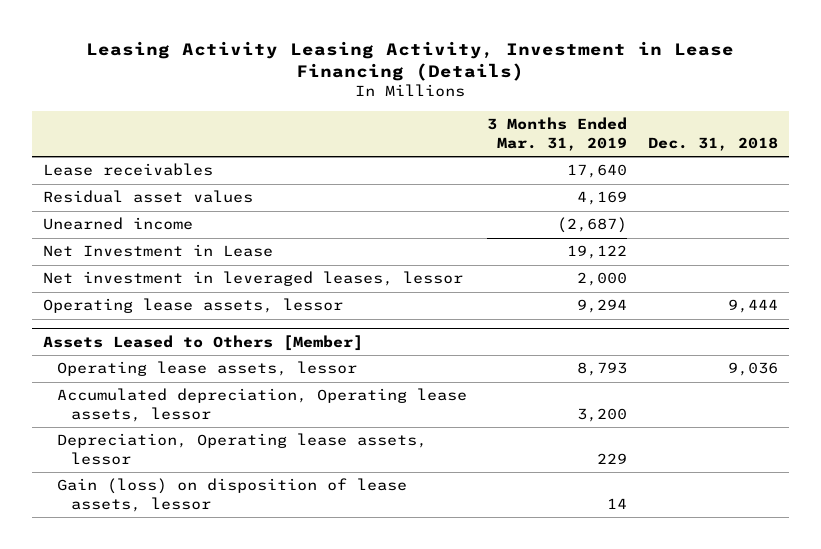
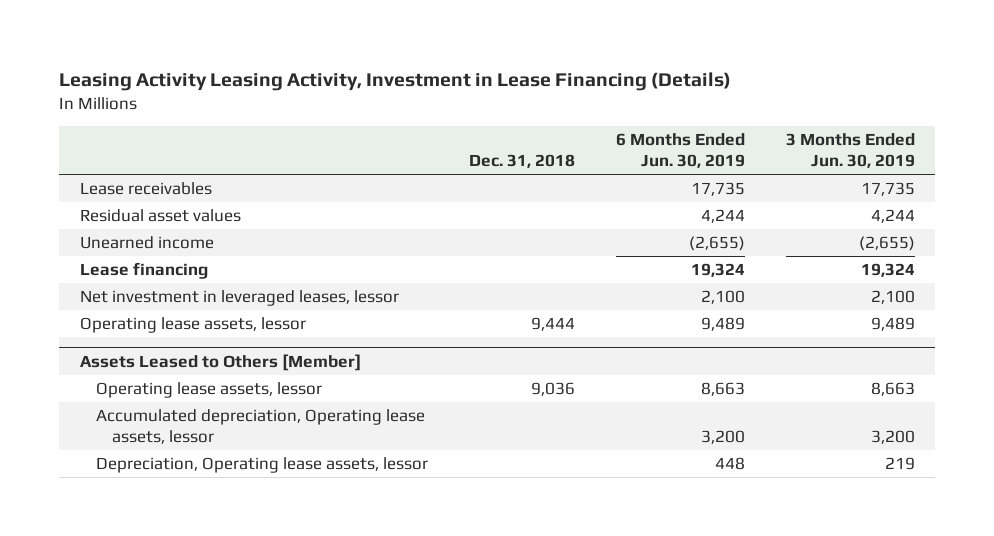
- | 3 Months Ended Mar. 31, 2019 | Dec. 31, 2018
+ | Dec. 31, 2018 | 6 Months Ended Jun. 30, 2019 | 3 Months Ended Jun. 30, 2019
- Net Investment in Lease | 19,122 |
+ Lease financing | | 19,324 | 19,324
@ Assets Leased to Others [Member]
- Gain (loss) on disposition of lease assets, lessor | 14 |

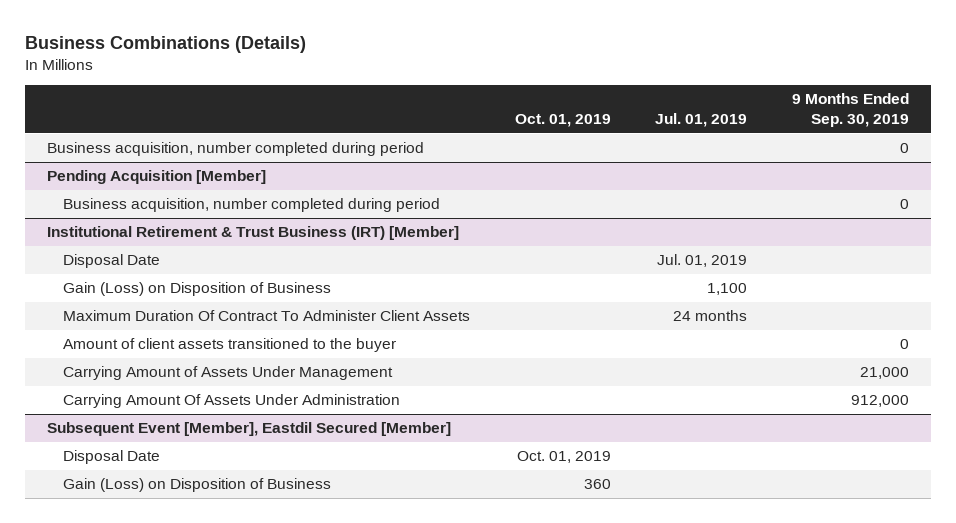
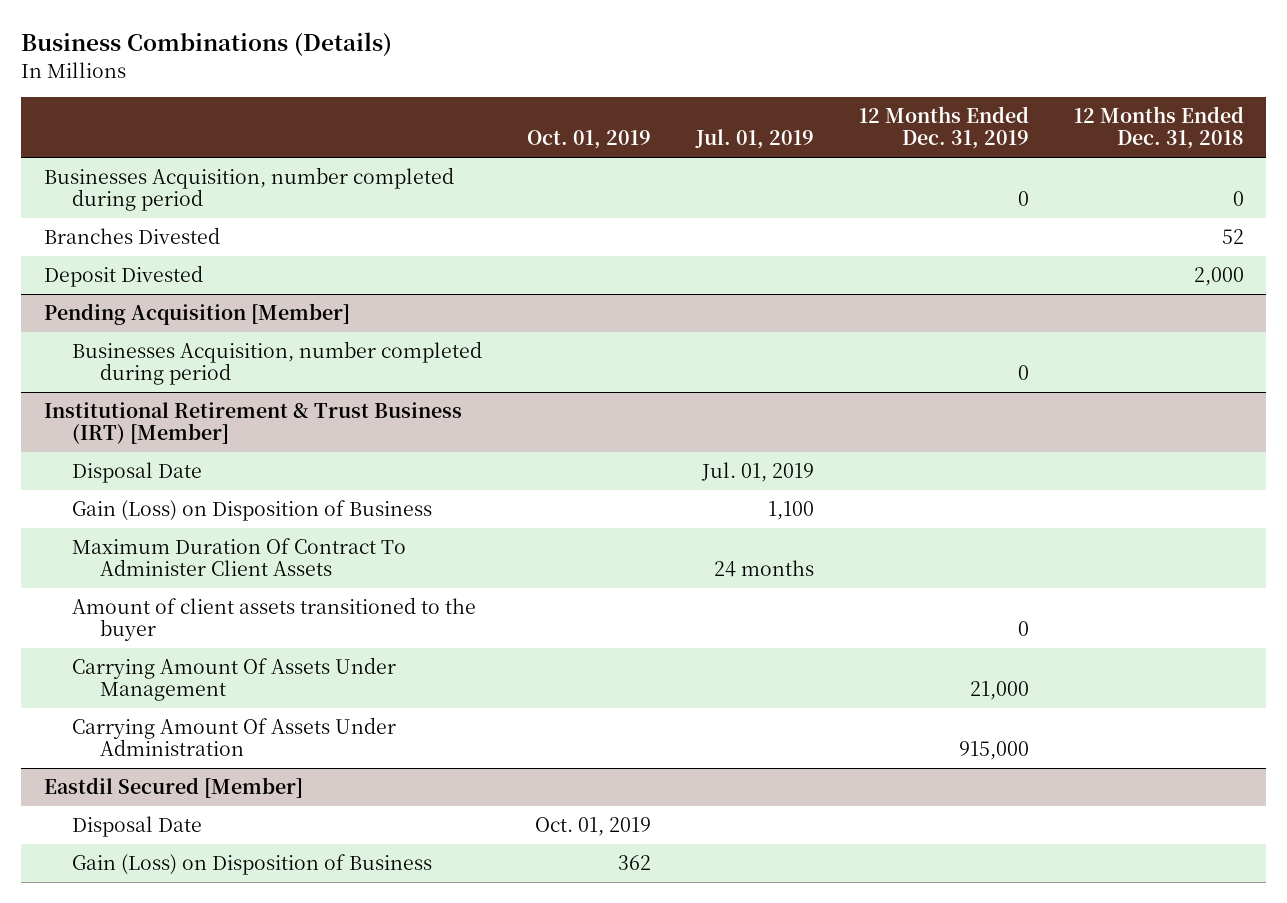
- | Oct. 01, 2019 | Jul. 01, 2019 | 9 Months Ended Sep. 30, 2019
+ | Oct. 01, 2019 | Jul. 01, 2019 | 12 Months Ended Dec. 31, 2019 | 12 Months Ended Dec. 31, 2018
- Business acquisition, number completed during period | | | 0
+ Businesses Acquisition, number completed during period | | | 0 | 0
+ Branches Divested | | | | 52
+ Deposit Divested | | | | 2,000
@ Pending Acquisition [Member]
- Business acquisition, number completed during period | | | 0
+ Businesses Acquisition, number completed during period | | | 0 |
@ Institutional Retirement & Trust Business (IRT) [Member]
- Carrying Amount of Assets Under Management | | | 21,000
+ Carrying Amount Of Assets Under Management | | | 21,000 |
- Subsequent Event [Member], Eastdil Secured [Member]
+ Eastdil Secured [Member]
- Gain (Loss) on Disposition of Business | 360 | |
+ Gain (Loss) on Disposition of Business | 362 | | |

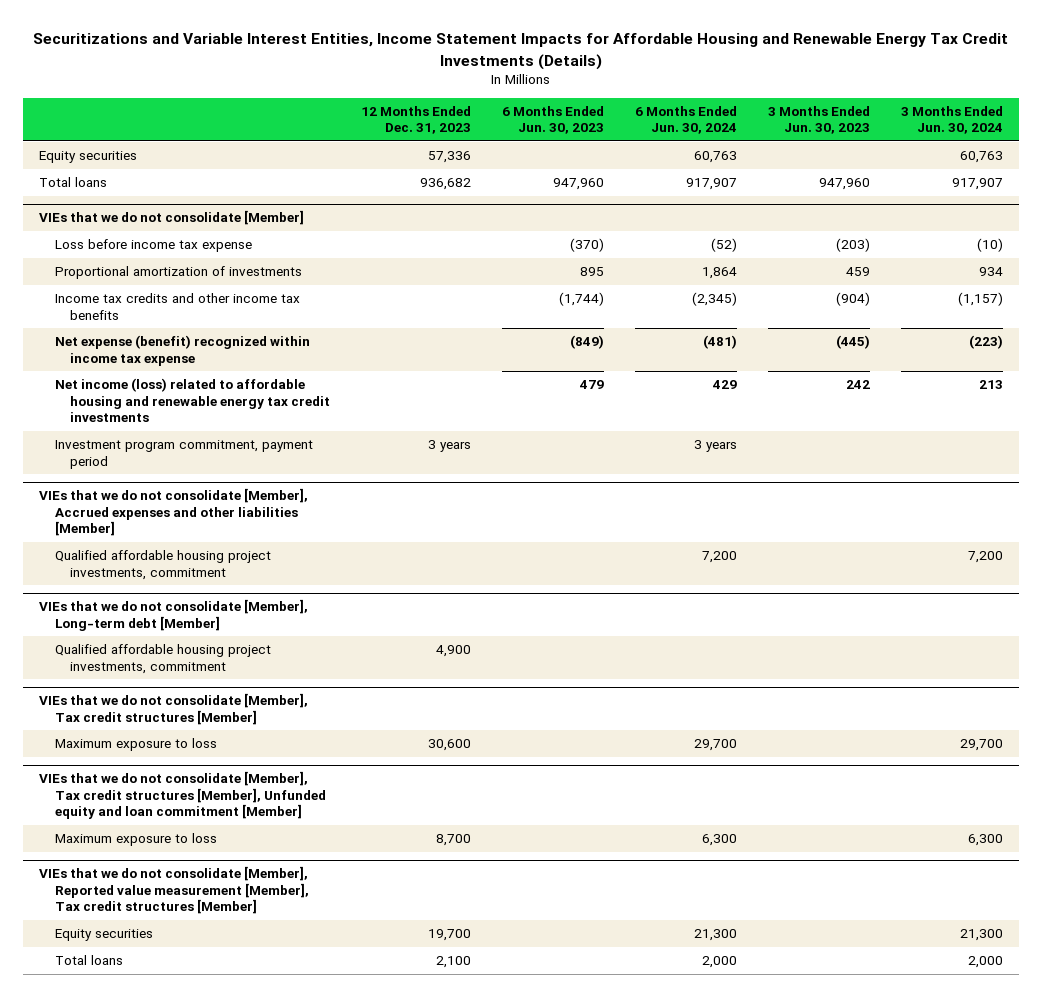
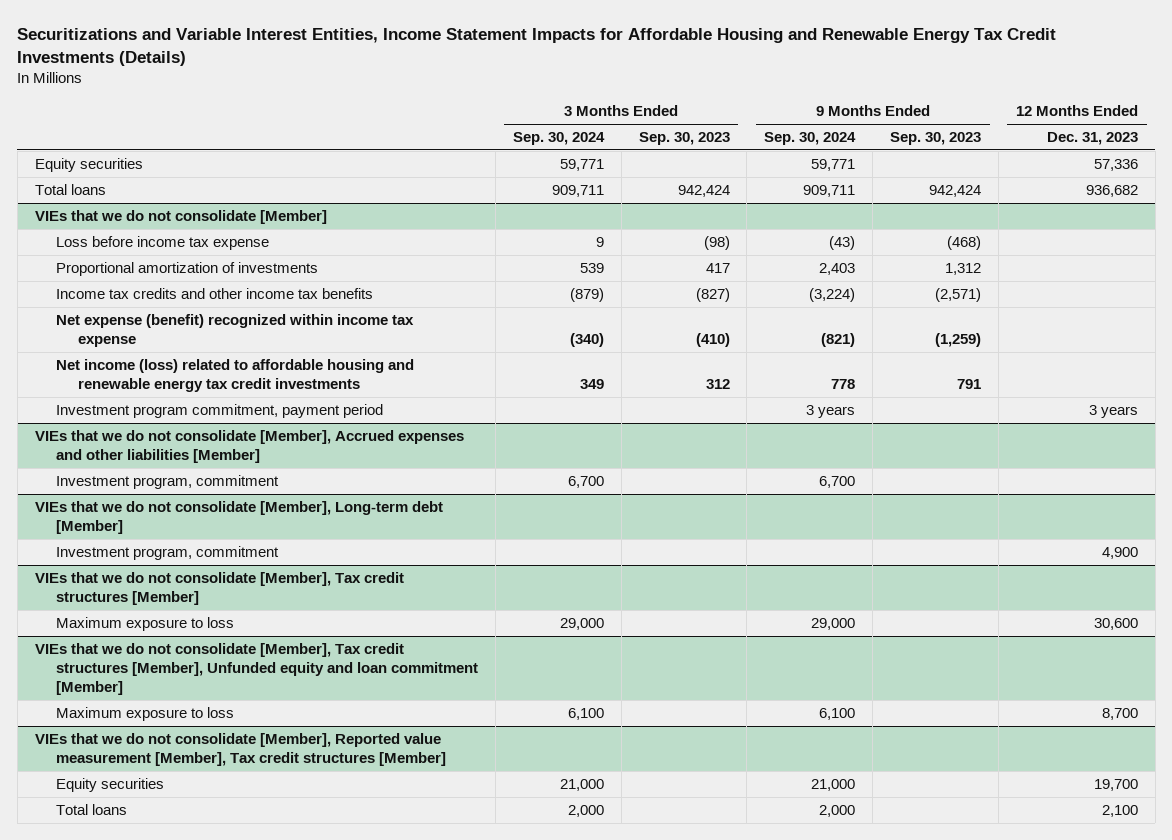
- | 12 Months Ended Dec. 31, 2023 | 6 Months Ended Jun. 30, 2023 | 6 Months Ended Jun. 30, 2024 | 3 Months Ended Jun. 30, 2023 | 3 Months Ended Jun. 30, 2024
+ | 3 Months Ended Sep. 30, 2024 | 3 Months Ended Sep. 30, 2023 | 9 Months Ended Sep. 30, 2024 | 9 Months Ended Sep. 30, 2023 | 12 Months Ended Dec. 31, 2023
@ VIEs that we do not consolidate [Member], Accrued expenses and other liabilities [Member]
- Qualified affordable housing project investments, commitment | | | 7,200 | | 7,200
+ Investment program, commitment | 6,700 | | 6,700 | |
@ VIEs that we do not consolidate [Member], Long-term debt [Member]
- Qualified affordable housing project investments, commitment | 4,900 | | | |
+ Investment program, commitment | | | | | 4,900

